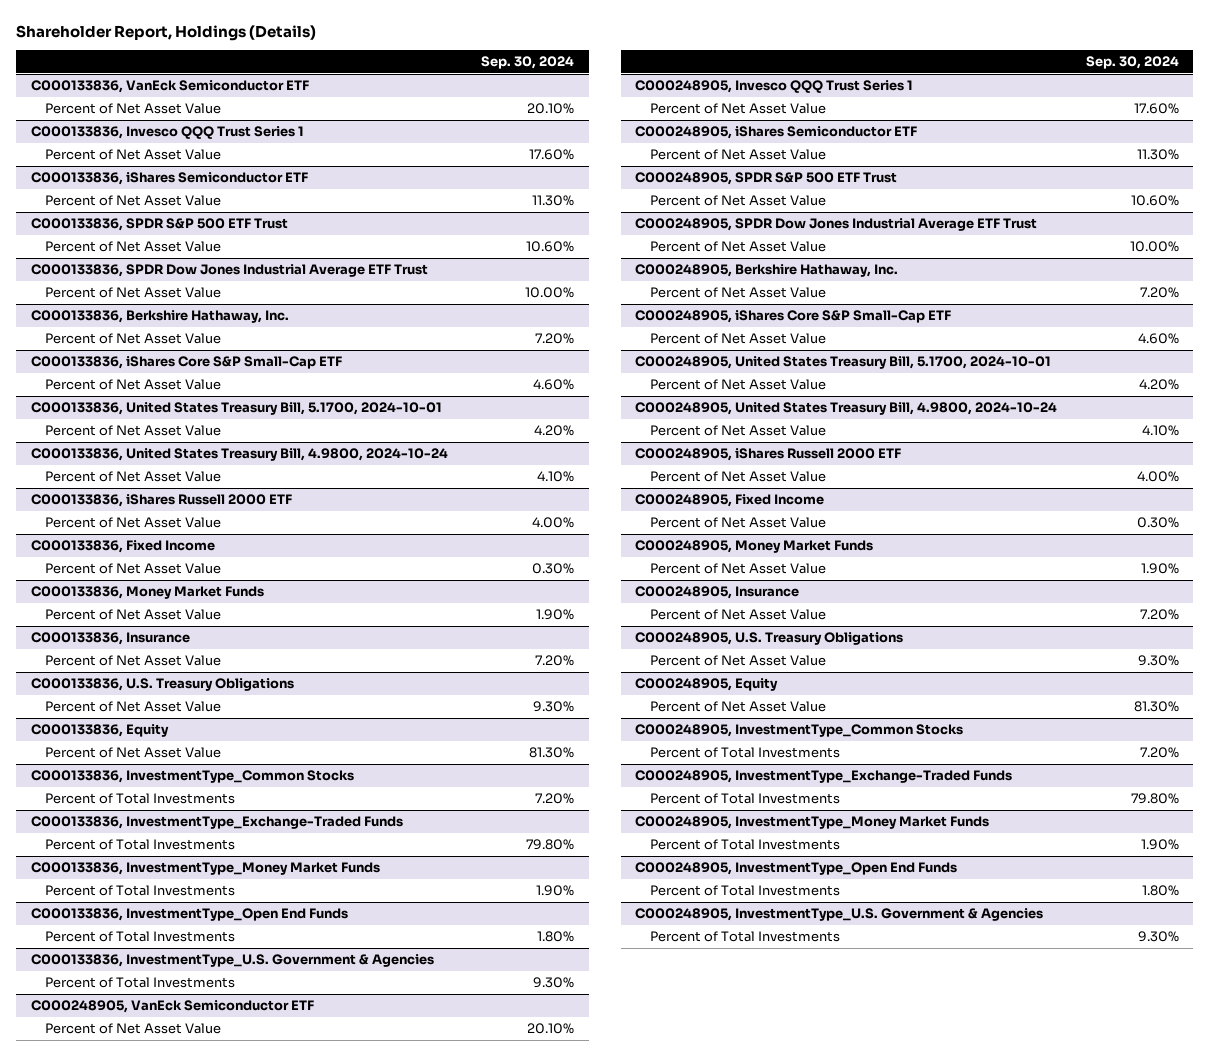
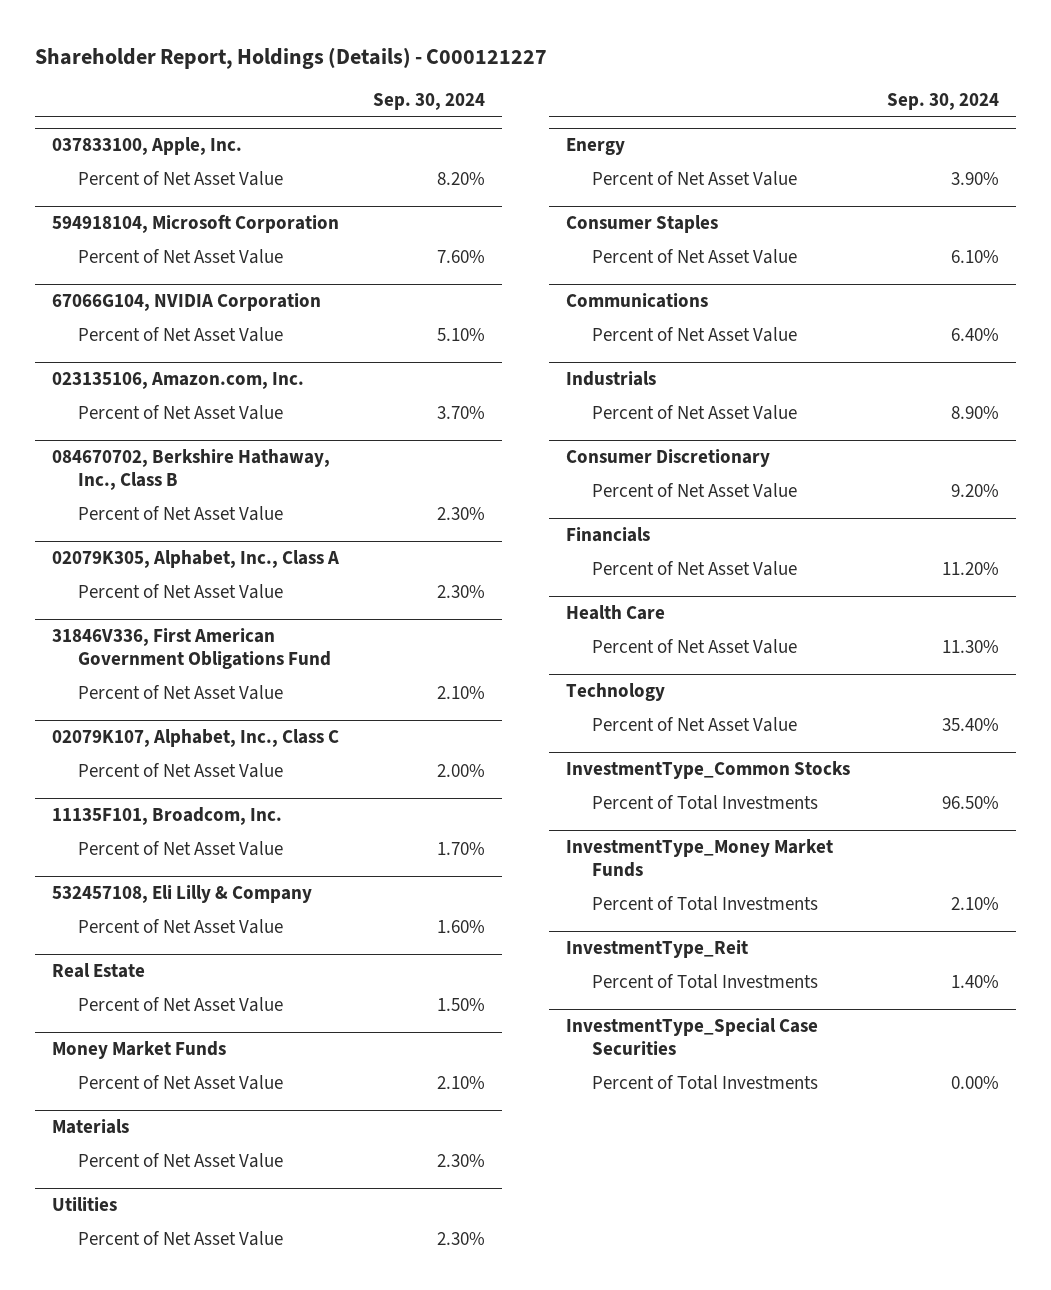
- Shareholder Report, Holdings (Details)
+ Shareholder Report, Holdings (Details) - C000121227
- C000133836, VanEck Semiconductor ETF
- Percent of Net Asset Value | 20.10%
- C000133836, Invesco QQQ Trust Series 1
- Percent of Net Asset Value | 17.60%
- C000133836, iShares Semiconductor ETF
- Percent of Net Asset Value | 11.30%
- C000133836, SPDR S&P 500 ETF Trust
- Percent of Net Asset Value | 10.60%
- C000133836, SPDR Dow Jones Industrial Average ETF Trust
- Percent of Net Asset Value | 10.00%
- C000133836, Berkshire Hathaway, Inc.
- Percent of Net Asset Value | 7.20%
- C000133836, iShares Core S&P Small-Cap ETF
- Percent of Net Asset Value | 4.60%
- C000133836, United States Treasury Bill, 5.1700, 2024-10-01
- Percent of Net Asset Value | 4.20%
- C000133836, United States Treasury Bill, 4.9800, 2024-10-24
- Percent of Net Asset Value | 4.10%
- C000133836, iShares Russell 2000 ETF
- Percent of Net Asset Value | 4.00%
- C000133836, Fixed Income
- Percent of Net Asset Value | 0.30%
- C000133836, Money Market Funds
- Percent of Net Asset Value | 1.90%
- C000133836, Insurance
- Percent of Net Asset Value | 7.20%
- C000133836, U.S. Treasury Obligations
- Percent of Net Asset Value | 9.30%
- C000133836, Equity
- Percent of Net Asset Value | 81.30%
- C000133836, InvestmentType_Common Stocks
- Percent of Total Investments | 7.20%
- C000133836, InvestmentType_Exchange-Traded Funds
- Percent of Total Investments | 79.80%
- C000133836, InvestmentType_Money Market Funds
- Percent of Total Investments | 1.90%
- C000133836, InvestmentType_Open End Funds
- Percent of Total Investments | 1.80%
- C000133836, InvestmentType_U.S. Government & Agencies
- Percent of Total Investments | 9.30%
- C000248905, VanEck Semiconductor ETF
- Percent of Net Asset Value | 20.10%
- C000248905, Invesco QQQ Trust Series 1
- Percent of Net Asset Value | 17.60%
- C000248905, iShares Semiconductor ETF
+ 037833100, Apple, Inc.
+ Percent of Net Asset Value | 8.20%
+ 594918104, Microsoft Corporation
+ Percent of Net Asset Value | 7.60%
+ 67066G104, NVIDIA Corporation
+ Percent of Net Asset Value | 5.10%
+ 023135106, Amazon.com, Inc.
+ Percent of Net Asset Value | 3.70%
+ 084670702, Berkshire Hathaway, Inc., Class B
+ Percent of Net Asset Value | 2.30%
+ 02079K305, Alphabet, Inc., Class A
+ Percent of Net Asset Value | 2.30%
+ 31846V336, First American Government Obligations Fund
+ Percent of Net Asset Value | 2.10%
+ 02079K107, Alphabet, Inc., Class C
+ Percent of Net Asset Value | 2.00%
+ 11135F101, Broadcom, Inc.
+ Percent of Net Asset Value | 1.70%
+ 532457108, Eli Lilly & Company
+ Percent of Net Asset Value | 1.60%
+ Real Estate
+ Percent of Net Asset Value | 1.50%
+ Money Market Funds
+ Percent of Net Asset Value | 2.10%
+ Materials
+ Percent of Net Asset Value | 2.30%
+ Utilities
+ Percent of Net Asset Value | 2.30%
+ Energy
+ Percent of Net Asset Value | 3.90%
+ Consumer Staples
+ Percent of Net Asset Value | 6.10%
+ Communications
+ Percent of Net Asset Value | 6.40%
+ Industrials
+ Percent of Net Asset Value | 8.90%
+ Consumer Discretionary
+ Percent of Net Asset Value | 9.20%
+ Financials
+ Percent of Net Asset Value | 11.20%
+ Health Care
- C000248905, SPDR S&P 500 ETF Trust
- Percent of Net Asset Value | 10.60%
- C000248905, SPDR Dow Jones Industrial Average ETF Trust
- Percent of Net Asset Value | 10.00%
- C000248905, Berkshire Hathaway, Inc.
- Percent of Net Asset Value | 7.20%
- C000248905, iShares Core S&P Small-Cap ETF
- Percent of Net Asset Value | 4.60%
- C000248905, United States Treasury Bill, 5.1700, 2024-10-01
- Percent of Net Asset Value | 4.20%
- C000248905, United States Treasury Bill, 4.9800, 2024-10-24
- Percent of Net Asset Value | 4.10%
- C000248905, iShares Russell 2000 ETF
- Percent of Net Asset Value | 4.00%
- C000248905, Fixed Income
- Percent of Net Asset Value | 0.30%
- C000248905, Money Market Funds
- Percent of Net Asset Value | 1.90%
- C000248905, Insurance
- Percent of Net Asset Value | 7.20%
- C000248905, U.S. Treasury Obligations
- Percent of Net Asset Value | 9.30%
- C000248905, Equity
- Percent of Net Asset Value | 81.30%
- C000248905, InvestmentType_Common Stocks
- Percent of Total Investments | 7.20%
- C000248905, InvestmentType_Exchange-Traded Funds
- Percent of Total Investments | 79.80%
- C000248905, InvestmentType_Money Market Funds
- Percent of Total Investments | 1.90%
- C000248905, InvestmentType_Open End Funds
- Percent of Total Investments | 1.80%
- C000248905, InvestmentType_U.S. Government & Agencies
- Percent of Total Investments | 9.30%
+ Technology
+ Percent of Net Asset Value | 35.40%
+ InvestmentType_Common Stocks
+ Percent of Total Investments | 96.50%
+ InvestmentType_Money Market Funds
+ Percent of Total Investments | 2.10%
+ InvestmentType_Reit
+ Percent of Total Investments | 1.40%
+ InvestmentType_Special Case Securities
+ Percent of Total Investments | 0.00%

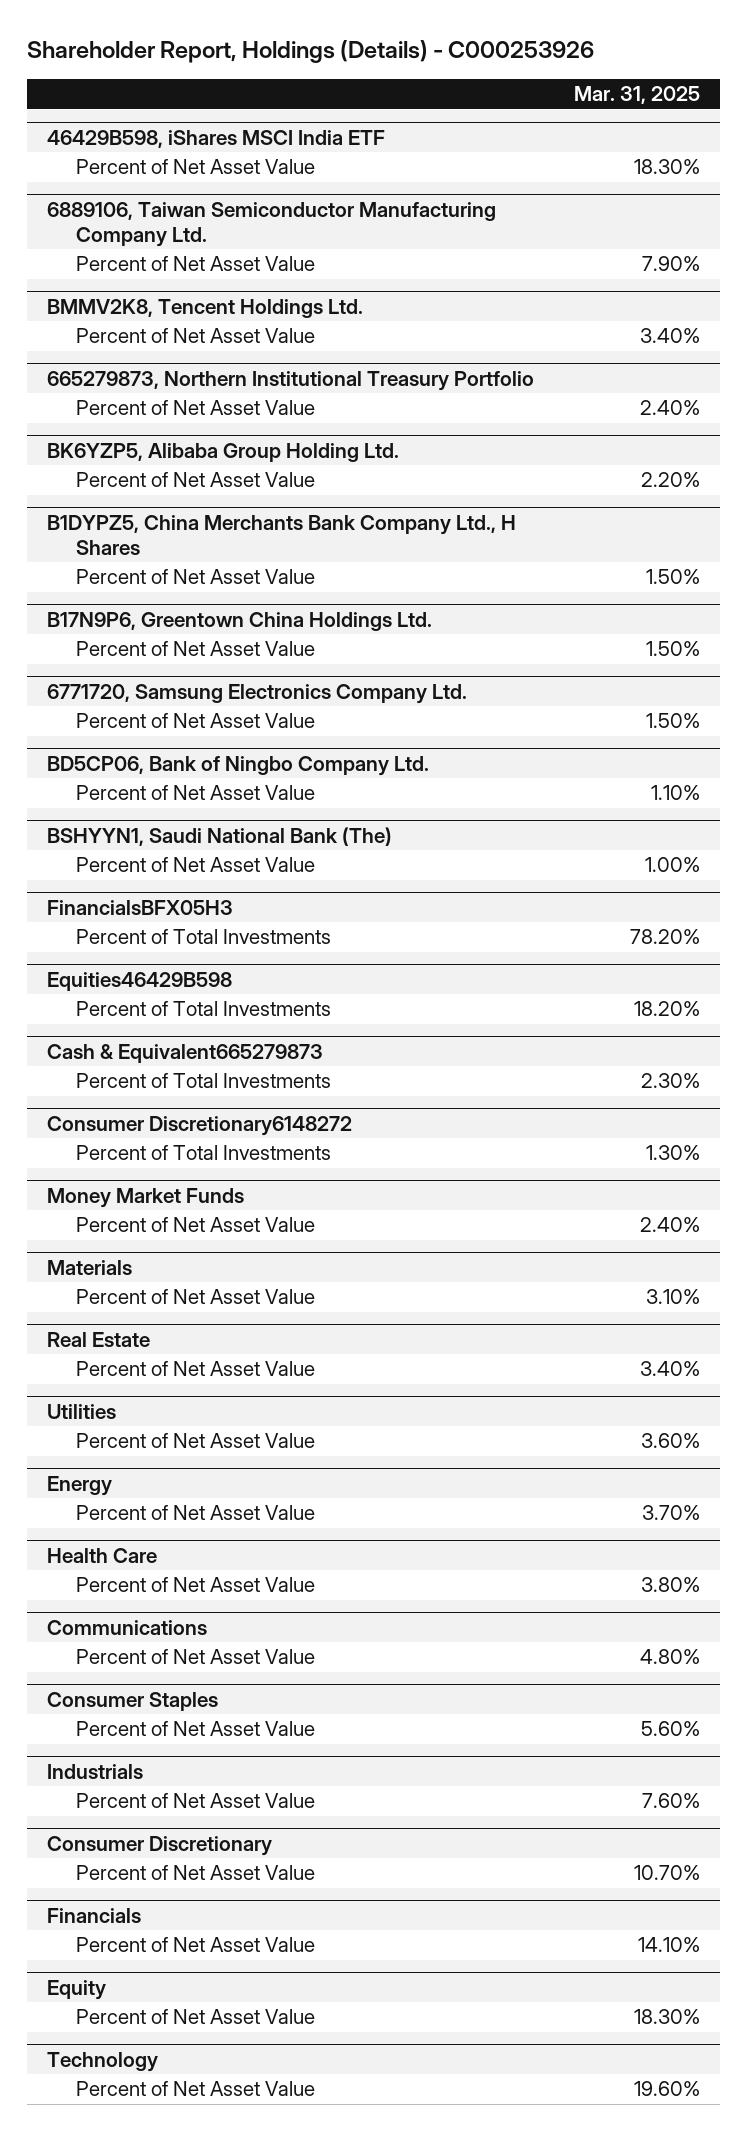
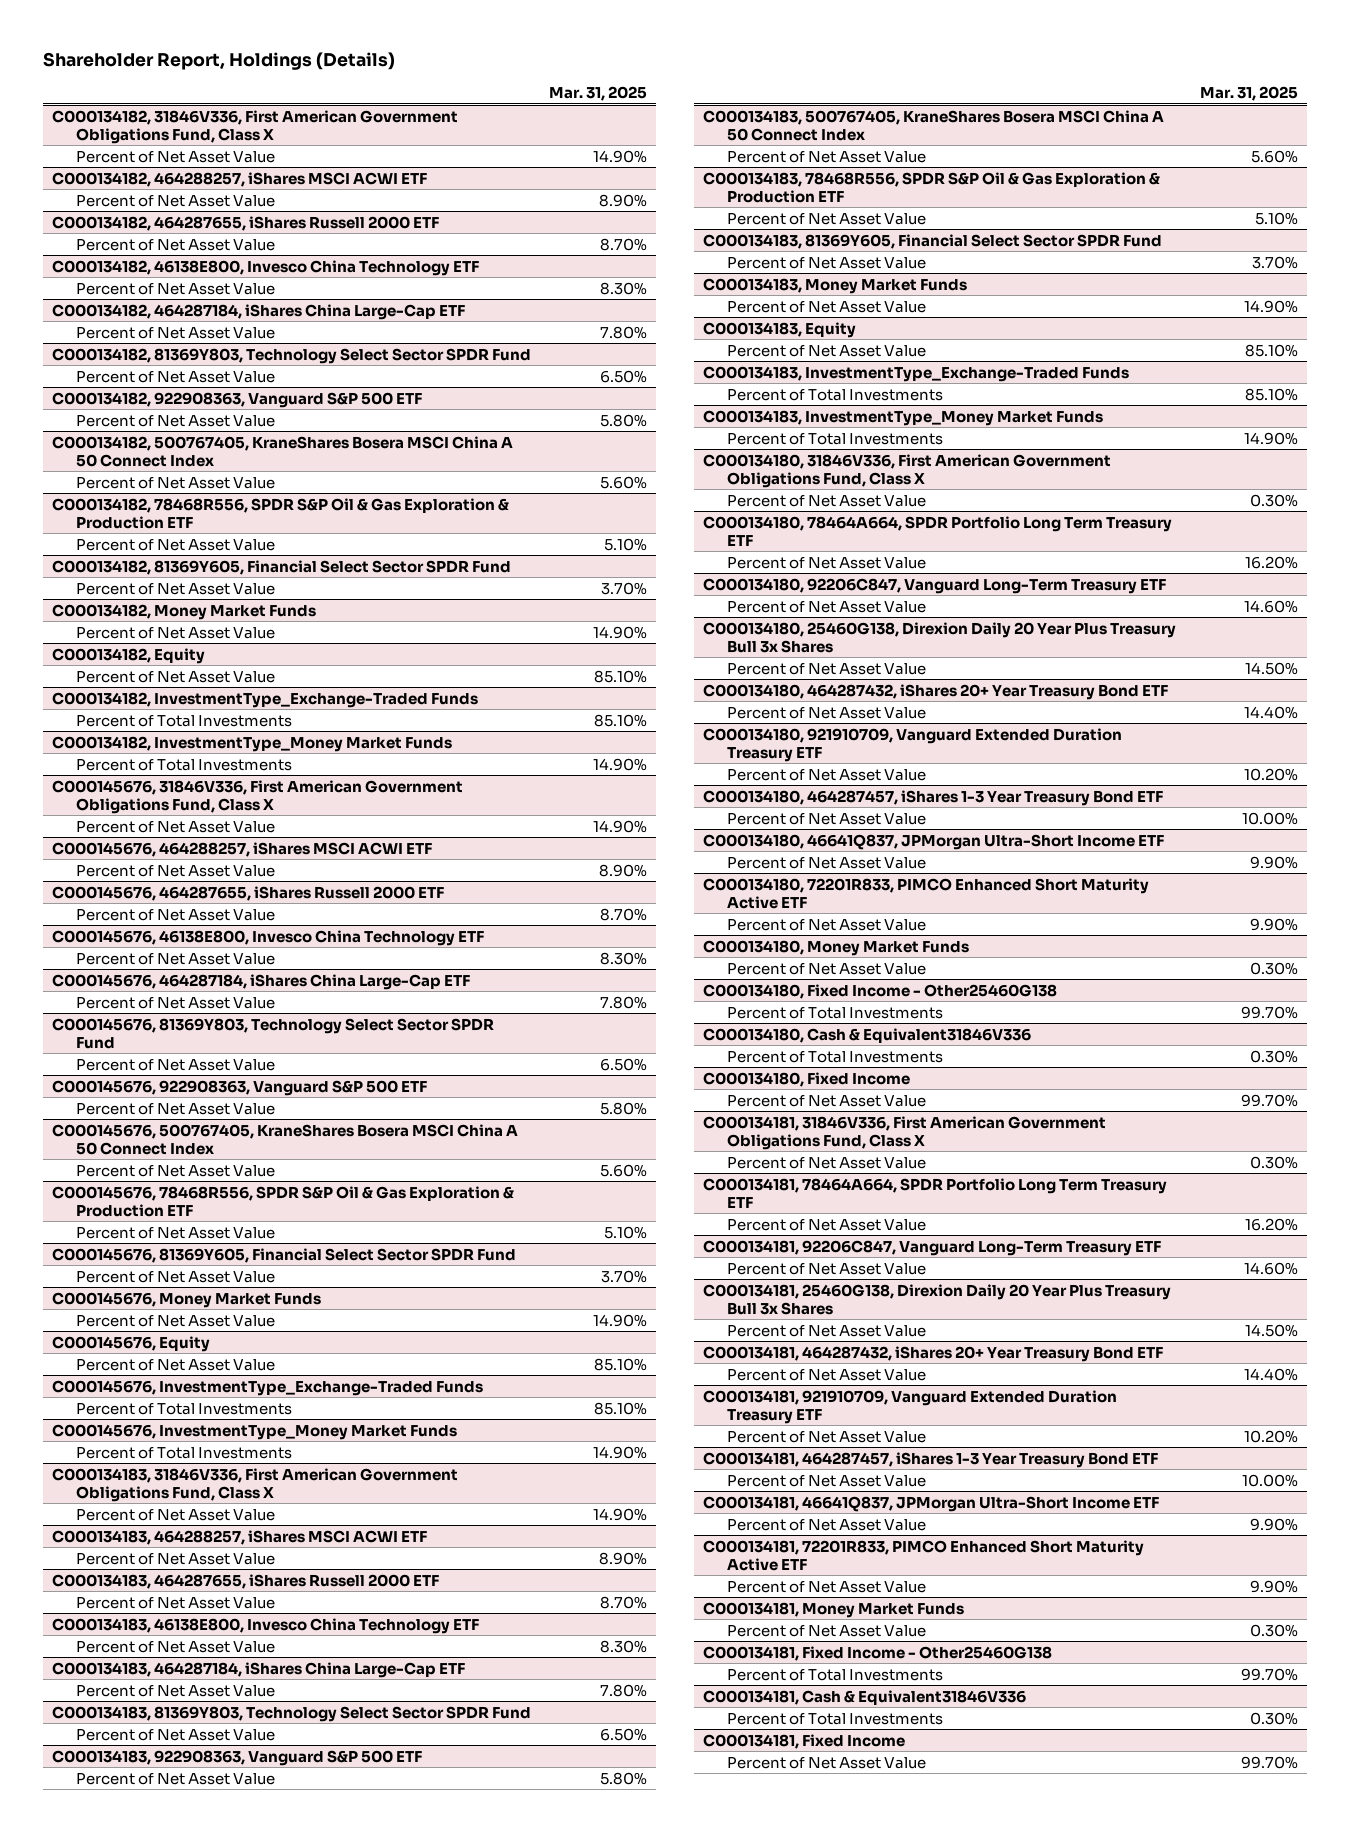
- Shareholder Report, Holdings (Details) - C000253926
+ Shareholder Report, Holdings (Details)
- 46429B598, iShares MSCI India ETF
- Percent of Net Asset Value | 18.30%
- 6889106, Taiwan Semiconductor Manufacturing Company Ltd.
- Percent of Net Asset Value | 7.90%
- BMMV2K8, Tencent Holdings Ltd.
- Percent of Net Asset Value | 3.40%
- 665279873, Northern Institutional Treasury Portfolio
- Percent of Net Asset Value | 2.40%
- BK6YZP5, Alibaba Group Holding Ltd.
- Percent of Net Asset Value | 2.20%
- B1DYPZ5, China Merchants Bank Company Ltd., H Shares
- Percent of Net Asset Value | 1.50%
- B17N9P6, Greentown China Holdings Ltd.
- Percent of Net Asset Value | 1.50%
- 6771720, Samsung Electronics Company Ltd.
- Percent of Net Asset Value | 1.50%
- BD5CP06, Bank of Ningbo Company Ltd.
- Percent of Net Asset Value | 1.10%
- BSHYYN1, Saudi National Bank (The)
- Percent of Net Asset Value | 1.00%
- FinancialsBFX05H3
- Percent of Total Investments | 78.20%
- Equities46429B598
- Percent of Total Investments | 18.20%
- Cash & Equivalent665279873
- Percent of Total Investments | 2.30%
- Consumer Discretionary6148272
- Percent of Total Investments | 1.30%
- Money Market Funds
- Percent of Net Asset Value | 2.40%
- Materials
- Percent of Net Asset Value | 3.10%
- Real Estate
- Percent of Net Asset Value | 3.40%
- Utilities
- Percent of Net Asset Value | 3.60%
- Energy
+ C000134182, 31846V336, First American Government Obligations Fund, Class X
+ Percent of Net Asset Value | 14.90%
+ C000134182, 464288257, iShares MSCI ACWI ETF
+ Percent of Net Asset Value | 8.90%
+ C000134182, 464287655, iShares Russell 2000 ETF
+ Percent of Net Asset Value | 8.70%
+ C000134182, 46138E800, Invesco China Technology ETF
+ Percent of Net Asset Value | 8.30%
+ C000134182, 464287184, iShares China Large-Cap ETF
+ Percent of Net Asset Value | 7.80%
+ C000134182, 81369Y803, Technology Select Sector SPDR Fund
+ Percent of Net Asset Value | 6.50%
+ C000134182, 922908363, Vanguard S&P 500 ETF
+ Percent of Net Asset Value | 5.80%
+ C000134182, 500767405, KraneShares Bosera MSCI China A 50 Connect Index
+ Percent of Net Asset Value | 5.60%
+ C000134182, 78468R556, SPDR S&P Oil & Gas Exploration & Production ETF
+ Percent of Net Asset Value | 5.10%
+ C000134182, 81369Y605, Financial Select Sector SPDR Fund
- Health Care
- Percent of Net Asset Value | 3.80%
- Communications
- Percent of Net Asset Value | 4.80%
- Consumer Staples
+ C000134182, Money Market Funds
+ Percent of Net Asset Value | 14.90%
+ C000134182, Equity
+ Percent of Net Asset Value | 85.10%
+ C000134182, InvestmentType_Exchange-Traded Funds
+ Percent of Total Investments | 85.10%
+ C000134182, InvestmentType_Money Market Funds
+ Percent of Total Investments | 14.90%
+ C000145676, 31846V336, First American Government Obligations Fund, Class X
+ Percent of Net Asset Value | 14.90%
+ C000145676, 464288257, iShares MSCI ACWI ETF
+ Percent of Net Asset Value | 8.90%
+ C000145676, 464287655, iShares Russell 2000 ETF
+ Percent of Net Asset Value | 8.70%
+ C000145676, 46138E800, Invesco China Technology ETF
+ Percent of Net Asset Value | 8.30%
+ C000145676, 464287184, iShares China Large-Cap ETF
+ Percent of Net Asset Value | 7.80%
+ C000145676, 81369Y803, Technology Select Sector SPDR Fund
+ Percent of Net Asset Value | 6.50%
+ C000145676, 922908363, Vanguard S&P 500 ETF
+ Percent of Net Asset Value | 5.80%
+ C000145676, 500767405, KraneShares Bosera MSCI China A 50 Connect Index
- Industrials
- Percent of Net Asset Value | 7.60%
- Consumer Discretionary
- Percent of Net Asset Value | 10.70%
- Financials
- Percent of Net Asset Value | 14.10%
- Equity
- Percent of Net Asset Value | 18.30%
- Technology
- Percent of Net Asset Value | 19.60%
+ C000145676, 78468R556, SPDR S&P Oil & Gas Exploration & Production ETF
+ Percent of Net Asset Value | 5.10%
+ C000145676, 81369Y605, Financial Select Sector SPDR Fund
+ Percent of Net Asset Value | 3.70%
+ C000145676, Money Market Funds
+ Percent of Net Asset Value | 14.90%
+ C000145676, Equity
+ Percent of Net Asset Value | 85.10%
+ C000145676, InvestmentType_Exchange-Traded Funds
+ Percent of Total Investments | 85.10%
+ C000145676, InvestmentType_Money Market Funds
+ Percent of Total Investments | 14.90%
+ C000134183, 31846V336, First American Government Obligations Fund, Class X
+ Percent of Net Asset Value | 14.90%
+ C000134183, 464288257, iShares MSCI ACWI ETF
+ Percent of Net Asset Value | 8.90%
+ C000134183, 464287655, iShares Russell 2000 ETF
+ Percent of Net Asset Value | 8.70%
+ C000134183, 46138E800, Invesco China Technology ETF
+ Percent of Net Asset Value | 8.30%
+ C000134183, 464287184, iShares China Large-Cap ETF
+ Percent of Net Asset Value | 7.80%
+ C000134183, 81369Y803, Technology Select Sector SPDR Fund
+ Percent of Net Asset Value | 6.50%
+ C000134183, 922908363, Vanguard S&P 500 ETF
+ Percent of Net Asset Value | 5.80%
+ C000134183, 500767405, KraneShares Bosera MSCI China A 50 Connect Index
+ Percent of Net Asset Value | 5.60%
+ C000134183, 78468R556, SPDR S&P Oil & Gas Exploration & Production ETF
+ Percent of Net Asset Value | 5.10%
+ C000134183, 81369Y605, Financial Select Sector SPDR Fund
+ Percent of Net Asset Value | 3.70%
+ C000134183, Money Market Funds
+ Percent of Net Asset Value | 14.90%
+ C000134183, Equity
+ Percent of Net Asset Value | 85.10%
+ C000134183, InvestmentType_Exchange-Traded Funds
+ Percent of Total Investments | 85.10%
+ C000134183, InvestmentType_Money Market Funds
+ Percent of Total Investments | 14.90%
+ C000134180, 31846V336, First American Government Obligations Fund, Class X
+ Percent of Net Asset Value | 0.30%
+ C000134180, 78464A664, SPDR Portfolio Long Term Treasury ETF
+ Percent of Net Asset Value | 16.20%
+ C000134180, 92206C847, Vanguard Long-Term Treasury ETF
+ Percent of Net Asset Value | 14.60%
+ C000134180, 25460G138, Direxion Daily 20 Year Plus Treasury Bull 3x Shares
+ Percent of Net Asset Value | 14.50%
+ C000134180, 464287432, iShares 20+ Year Treasury Bond ETF
+ Percent of Net Asset Value | 14.40%
+ C000134180, 921910709, Vanguard Extended Duration Treasury ETF
+ Percent of Net Asset Value | 10.20%
+ C000134180, 464287457, iShares 1-3 Year Treasury Bond ETF
+ Percent of Net Asset Value | 10.00%
+ C000134180, 46641Q837, JPMorgan Ultra-Short Income ETF
+ Percent of Net Asset Value | 9.90%
+ C000134180, 72201R833, PIMCO Enhanced Short Maturity Active ETF
+ Percent of Net Asset Value | 9.90%
+ C000134180, Money Market Funds
+ Percent of Net Asset Value | 0.30%
+ C000134180, Fixed Income - Other25460G138
+ Percent of Total Investments | 99.70%
+ C000134180, Cash & Equivalent31846V336
+ Percent of Total Investments | 0.30%
+ C000134180, Fixed Income
+ Percent of Net Asset Value | 99.70%
+ C000134181, 31846V336, First American Government Obligations Fund, Class X
+ Percent of Net Asset Value | 0.30%
+ C000134181, 78464A664, SPDR Portfolio Long Term Treasury ETF
+ Percent of Net Asset Value | 16.20%
+ C000134181, 92206C847, Vanguard Long-Term Treasury ETF
+ Percent of Net Asset Value | 14.60%
+ C000134181, 25460G138, Direxion Daily 20 Year Plus Treasury Bull 3x Shares
+ Percent of Net Asset Value | 14.50%
+ C000134181, 464287432, iShares 20+ Year Treasury Bond ETF
+ Percent of Net Asset Value | 14.40%
+ C000134181, 921910709, Vanguard Extended Duration Treasury ETF
+ Percent of Net Asset Value | 10.20%
+ C000134181, 464287457, iShares 1-3 Year Treasury Bond ETF
+ Percent of Net Asset Value | 10.00%
+ C000134181, 46641Q837, JPMorgan Ultra-Short Income ETF
+ Percent of Net Asset Value | 9.90%
+ C000134181, 72201R833, PIMCO Enhanced Short Maturity Active ETF
+ Percent of Net Asset Value | 9.90%
+ C000134181, Money Market Funds
+ Percent of Net Asset Value | 0.30%
+ C000134181, Fixed Income - Other25460G138
+ Percent of Total Investments | 99.70%
+ C000134181, Cash & Equivalent31846V336
+ Percent of Total Investments | 0.30%
+ C000134181, Fixed Income
+ Percent of Net Asset Value | 99.70%

